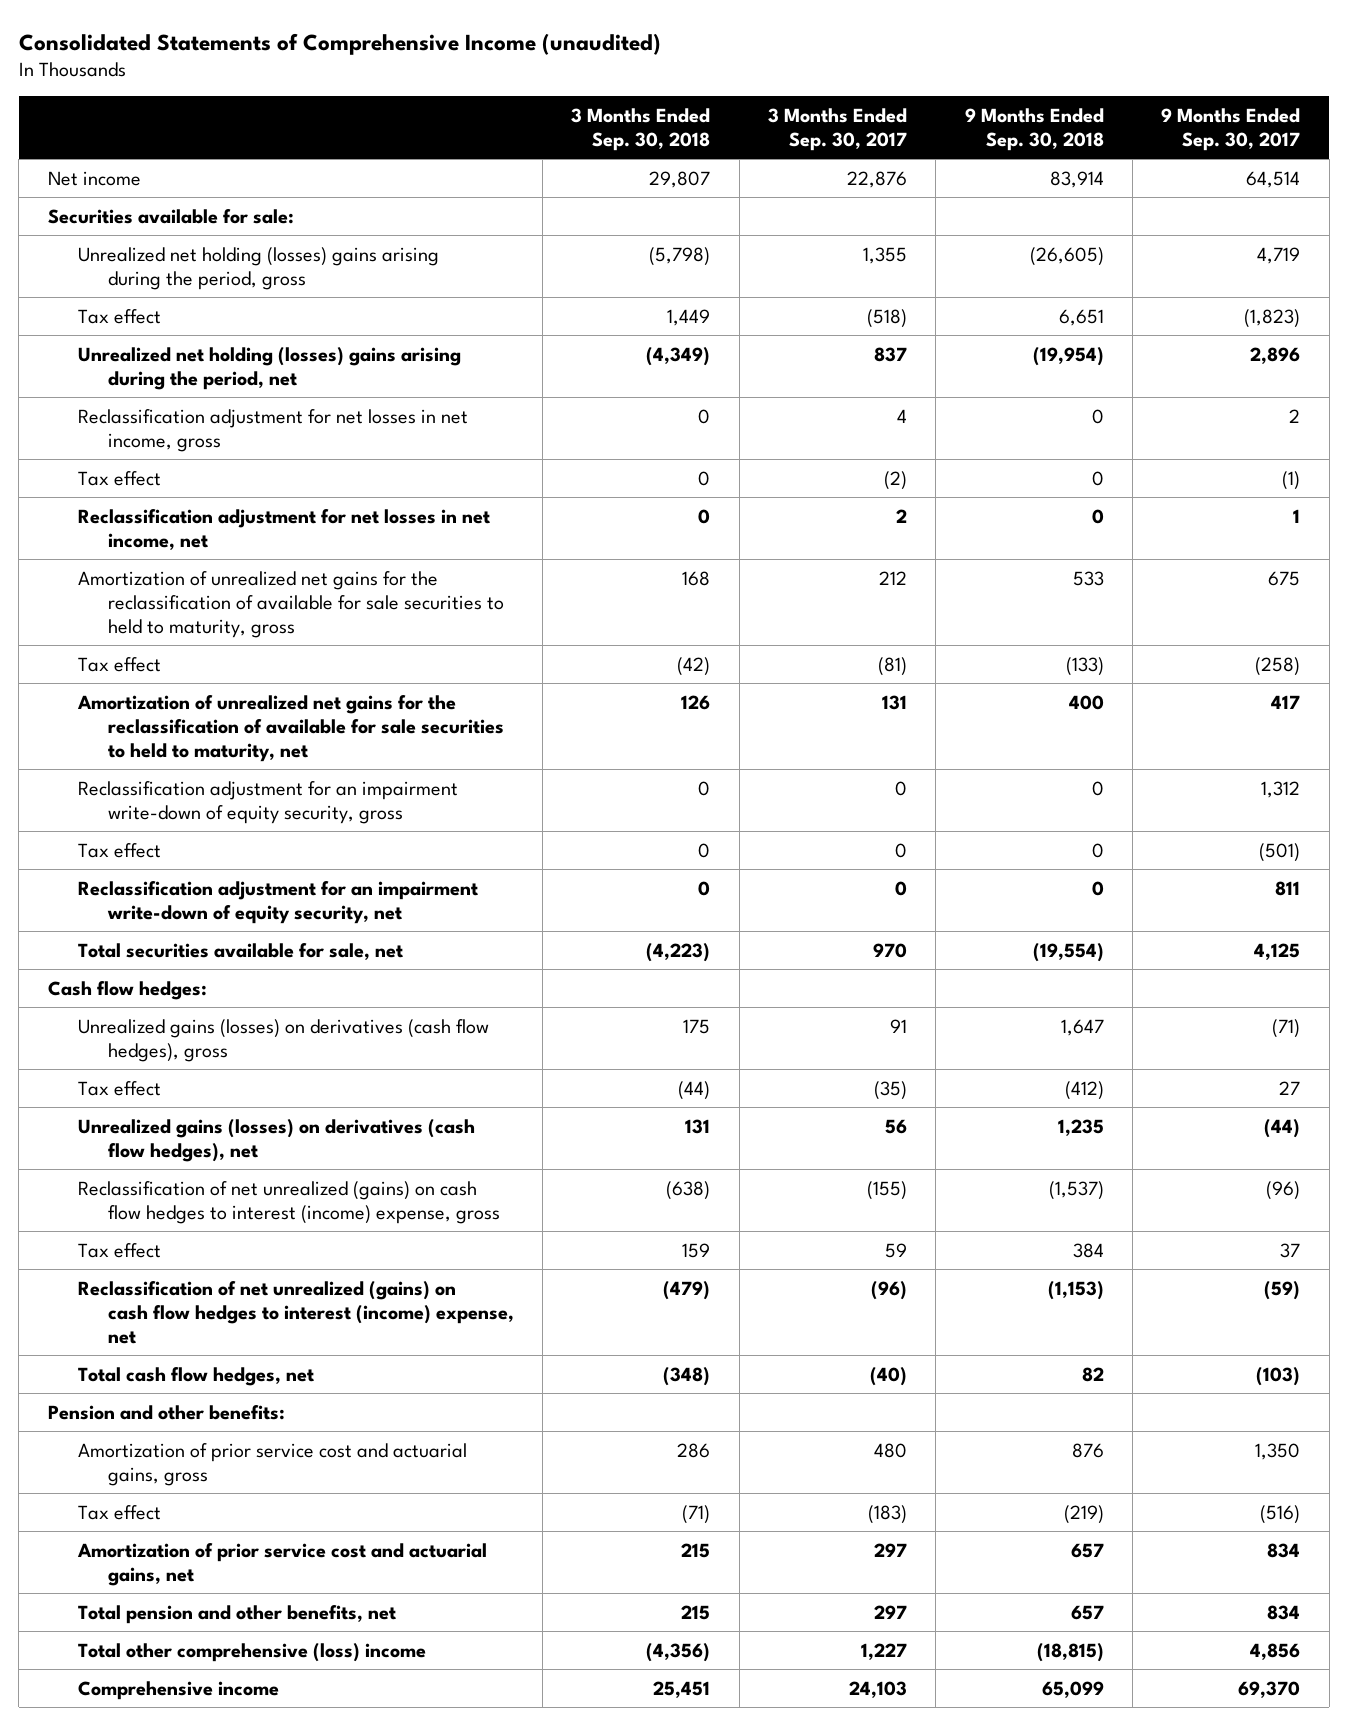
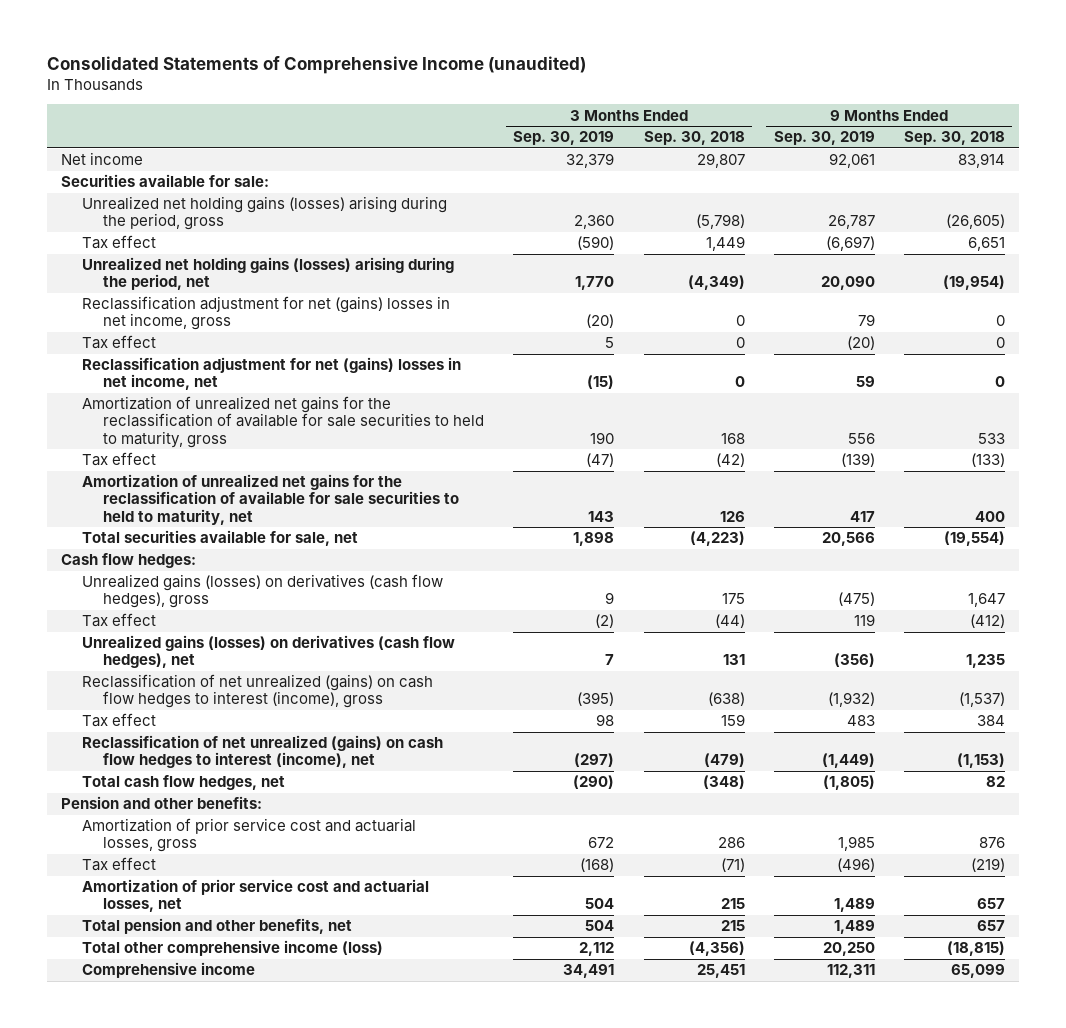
- | 3 Months Ended Sep. 30, 2018 | 3 Months Ended Sep. 30, 2017 | 9 Months Ended Sep. 30, 2018 | 9 Months Ended Sep. 30, 2017
+ | 3 Months Ended Sep. 30, 2019 | 3 Months Ended Sep. 30, 2018 | 9 Months Ended Sep. 30, 2019 | 9 Months Ended Sep. 30, 2018
- Unrealized net holding (losses) gains arising during the period, gross | (5,798) | 1,355 | (26,605) | 4,719
+ Unrealized net holding gains (losses) arising during the period, gross | 2,360 | (5,798) | 26,787 | (26,605)
- Unrealized net holding (losses) gains arising during the period, net | (4,349) | 837 | (19,954) | 2,896
- Reclassification adjustment for net losses in net income, gross | 0 | 4 | 0 | 2
+ Unrealized net holding gains (losses) arising during the period, net | 1,770 | (4,349) | 20,090 | (19,954)
+ Reclassification adjustment for net (gains) losses in net income, gross | (20) | 0 | 79 | 0
- Reclassification adjustment for net losses in net income, net | 0 | 2 | 0 | 1
+ Reclassification adjustment for net (gains) losses in net income, net | (15) | 0 | 59 | 0
- Reclassification adjustment for an impairment write-down of equity security, gross | 0 | 0 | 0 | 1,312
- Tax effect | 0 | 0 | 0 | (501)
- Reclassification adjustment for an impairment write-down of equity security, net | 0 | 0 | 0 | 811
- Reclassification of net unrealized (gains) on cash flow hedges to interest (income) expense, gross | (638) | (155) | (1,537) | (96)
+ Reclassification of net unrealized (gains) on cash flow hedges to interest (income), gross | (395) | (638) | (1,932) | (1,537)
- Reclassification of net unrealized (gains) on cash flow hedges to interest (income) expense, net | (479) | (96) | (1,153) | (59)
+ Reclassification of net unrealized (gains) on cash flow hedges to interest (income), net | (297) | (479) | (1,449) | (1,153)
- Amortization of prior service cost and actuarial gains, gross | 286 | 480 | 876 | 1,350
+ Amortization of prior service cost and actuarial losses, gross | 672 | 286 | 1,985 | 876
- Amortization of prior service cost and actuarial gains, net | 215 | 297 | 657 | 834
+ Amortization of prior service cost and actuarial losses, net | 504 | 215 | 1,489 | 657
- Total other comprehensive (loss) income | (4,356) | 1,227 | (18,815) | 4,856
+ Total other comprehensive income (loss) | 2,112 | (4,356) | 20,250 | (18,815)

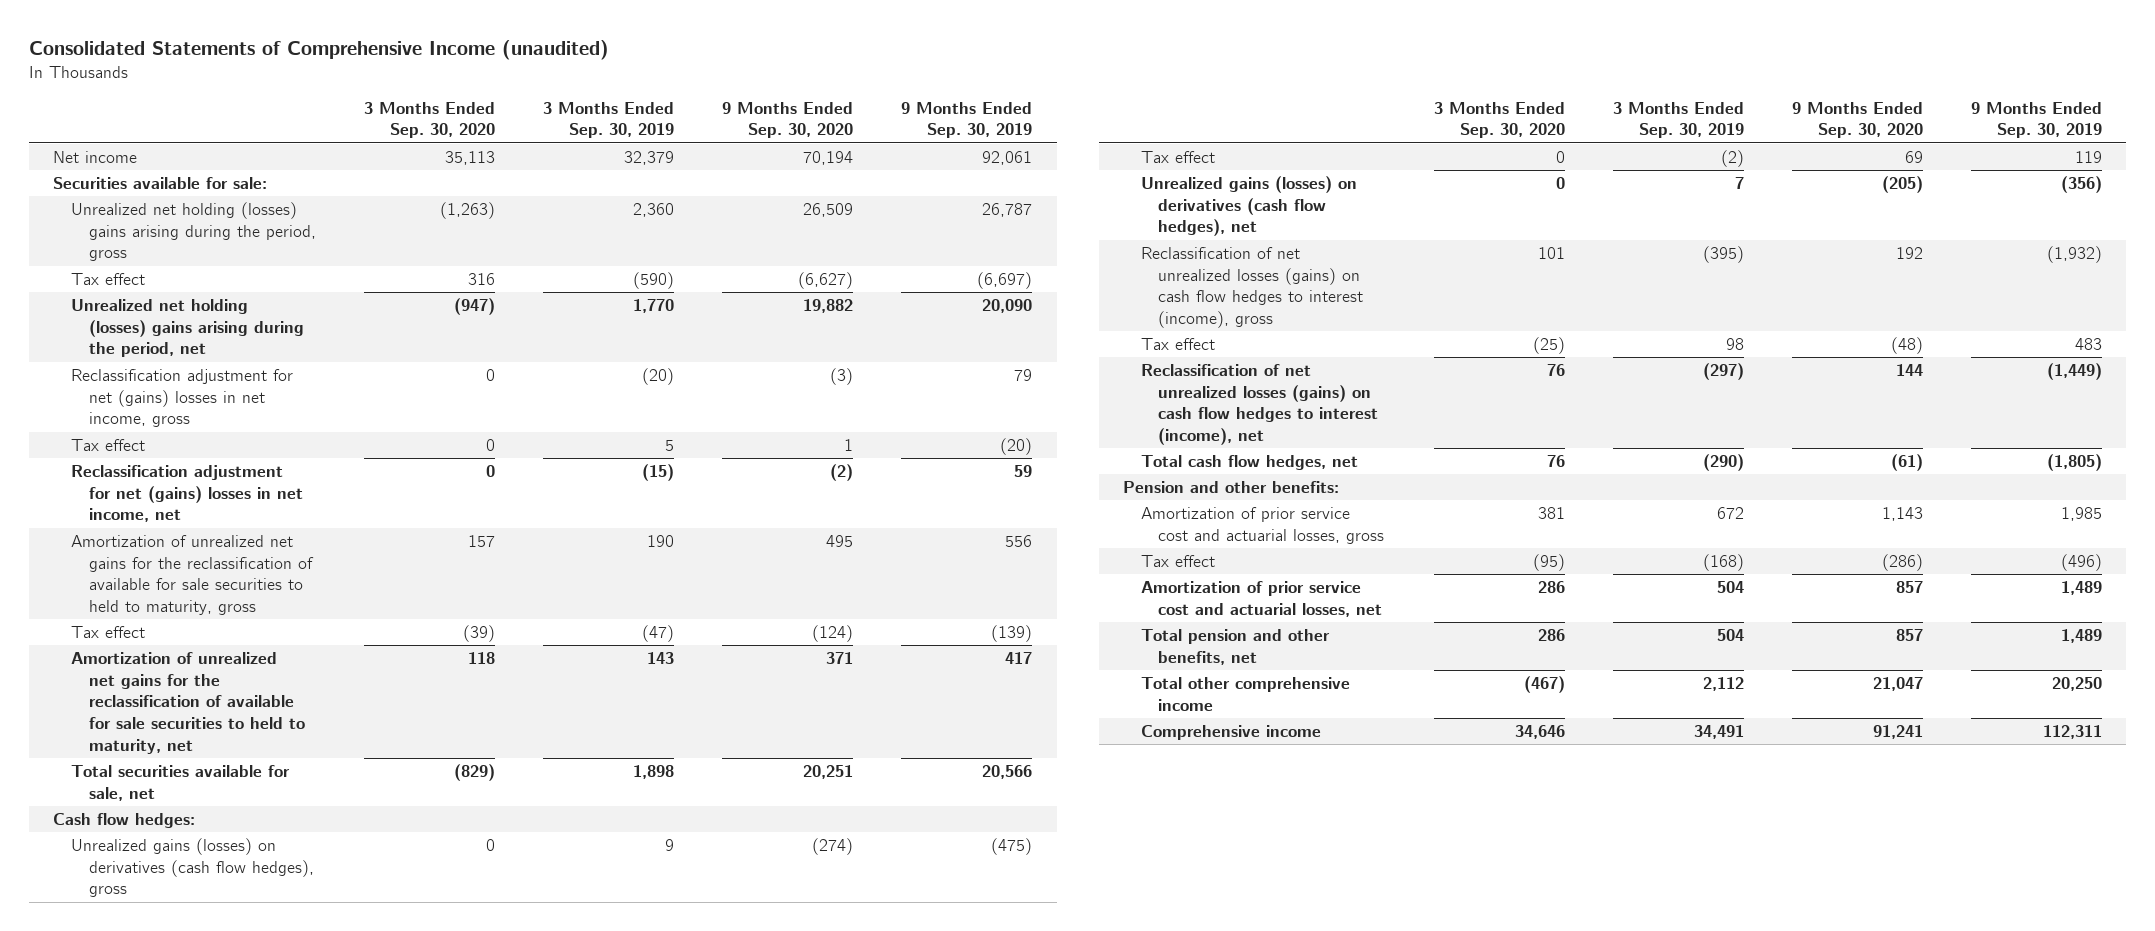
- | 3 Months Ended Sep. 30, 2019 | 3 Months Ended Sep. 30, 2018 | 9 Months Ended Sep. 30, 2019 | 9 Months Ended Sep. 30, 2018
+ | 3 Months Ended Sep. 30, 2020 | 3 Months Ended Sep. 30, 2019 | 9 Months Ended Sep. 30, 2020 | 9 Months Ended Sep. 30, 2019
- Unrealized net holding gains (losses) arising during the period, gross | 2,360 | (5,798) | 26,787 | (26,605)
+ Unrealized net holding (losses) gains arising during the period, gross | (1,263) | 2,360 | 26,509 | 26,787
- Unrealized net holding gains (losses) arising during the period, net | 1,770 | (4,349) | 20,090 | (19,954)
+ Unrealized net holding (losses) gains arising during the period, net | (947) | 1,770 | 19,882 | 20,090
- Reclassification of net unrealized (gains) on cash flow hedges to interest (income), gross | (395) | (638) | (1,932) | (1,537)
+ Reclassification of net unrealized losses (gains) on cash flow hedges to interest (income), gross | 101 | (395) | 192 | (1,932)
- Reclassification of net unrealized (gains) on cash flow hedges to interest (income), net | (297) | (479) | (1,449) | (1,153)
+ Reclassification of net unrealized losses (gains) on cash flow hedges to interest (income), net | 76 | (297) | 144 | (1,449)
- Total other comprehensive income (loss) | 2,112 | (4,356) | 20,250 | (18,815)
+ Total other comprehensive income | (467) | 2,112 | 21,047 | 20,250

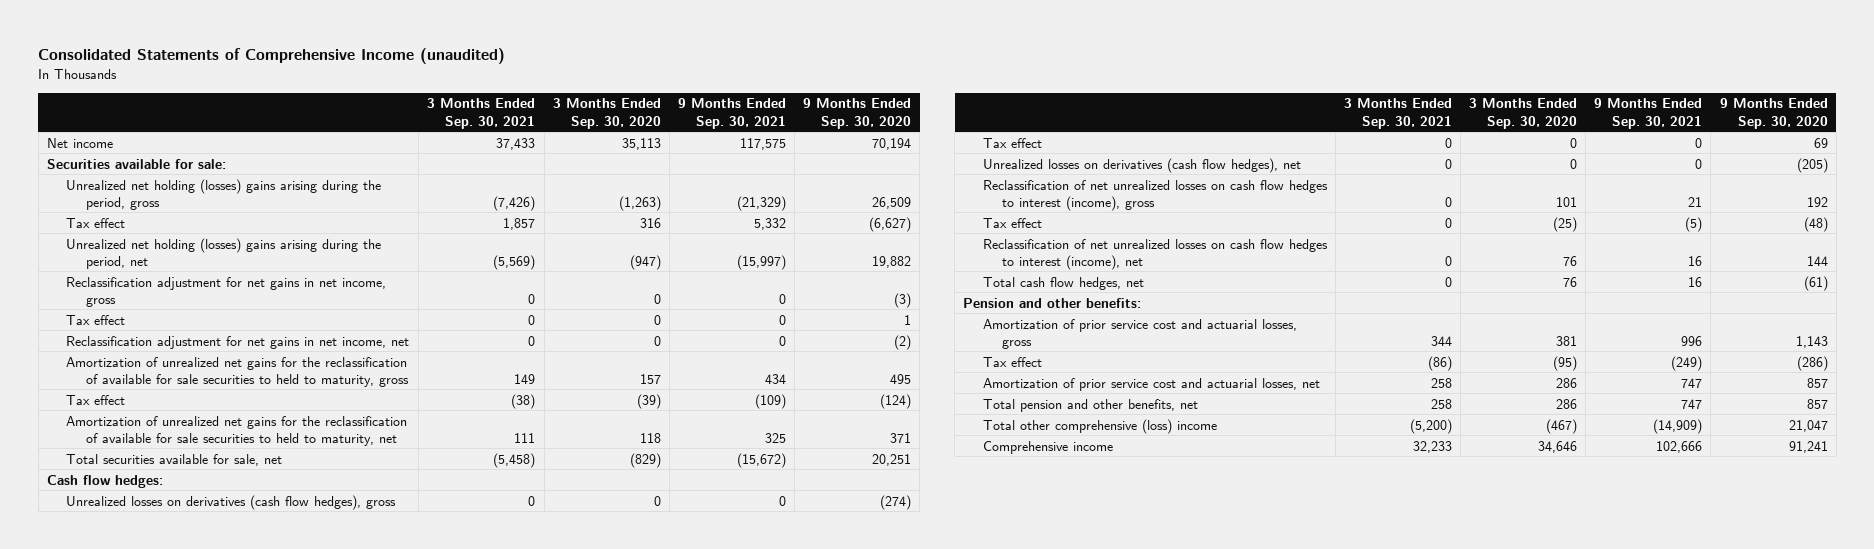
- | 3 Months Ended Sep. 30, 2020 | 3 Months Ended Sep. 30, 2019 | 9 Months Ended Sep. 30, 2020 | 9 Months Ended Sep. 30, 2019
+ | 3 Months Ended Sep. 30, 2021 | 3 Months Ended Sep. 30, 2020 | 9 Months Ended Sep. 30, 2021 | 9 Months Ended Sep. 30, 2020
- Reclassification adjustment for net (gains) losses in net income, gross | 0 | (20) | (3) | 79
+ Reclassification adjustment for net gains in net income, gross | 0 | 0 | 0 | (3)
- Reclassification adjustment for net (gains) losses in net income, net | 0 | (15) | (2) | 59
+ Reclassification adjustment for net gains in net income, net | 0 | 0 | 0 | (2)
- Unrealized gains (losses) on derivatives (cash flow hedges), gross | 0 | 9 | (274) | (475)
+ Unrealized losses on derivatives (cash flow hedges), gross | 0 | 0 | 0 | (274)
- Unrealized gains (losses) on derivatives (cash flow hedges), net | 0 | 7 | (205) | (356)
- Reclassification of net unrealized losses (gains) on cash flow hedges to interest (income), gross | 101 | (395) | 192 | (1,932)
+ Unrealized losses on derivatives (cash flow hedges), net | 0 | 0 | 0 | (205)
+ Reclassification of net unrealized losses on cash flow hedges to interest (income), gross | 0 | 101 | 21 | 192
- Reclassification of net unrealized losses (gains) on cash flow hedges to interest (income), net | 76 | (297) | 144 | (1,449)
+ Reclassification of net unrealized losses on cash flow hedges to interest (income), net | 0 | 76 | 16 | 144
- Total other comprehensive income | (467) | 2,112 | 21,047 | 20,250
+ Total other comprehensive (loss) income | (5,200) | (467) | (14,909) | 21,047

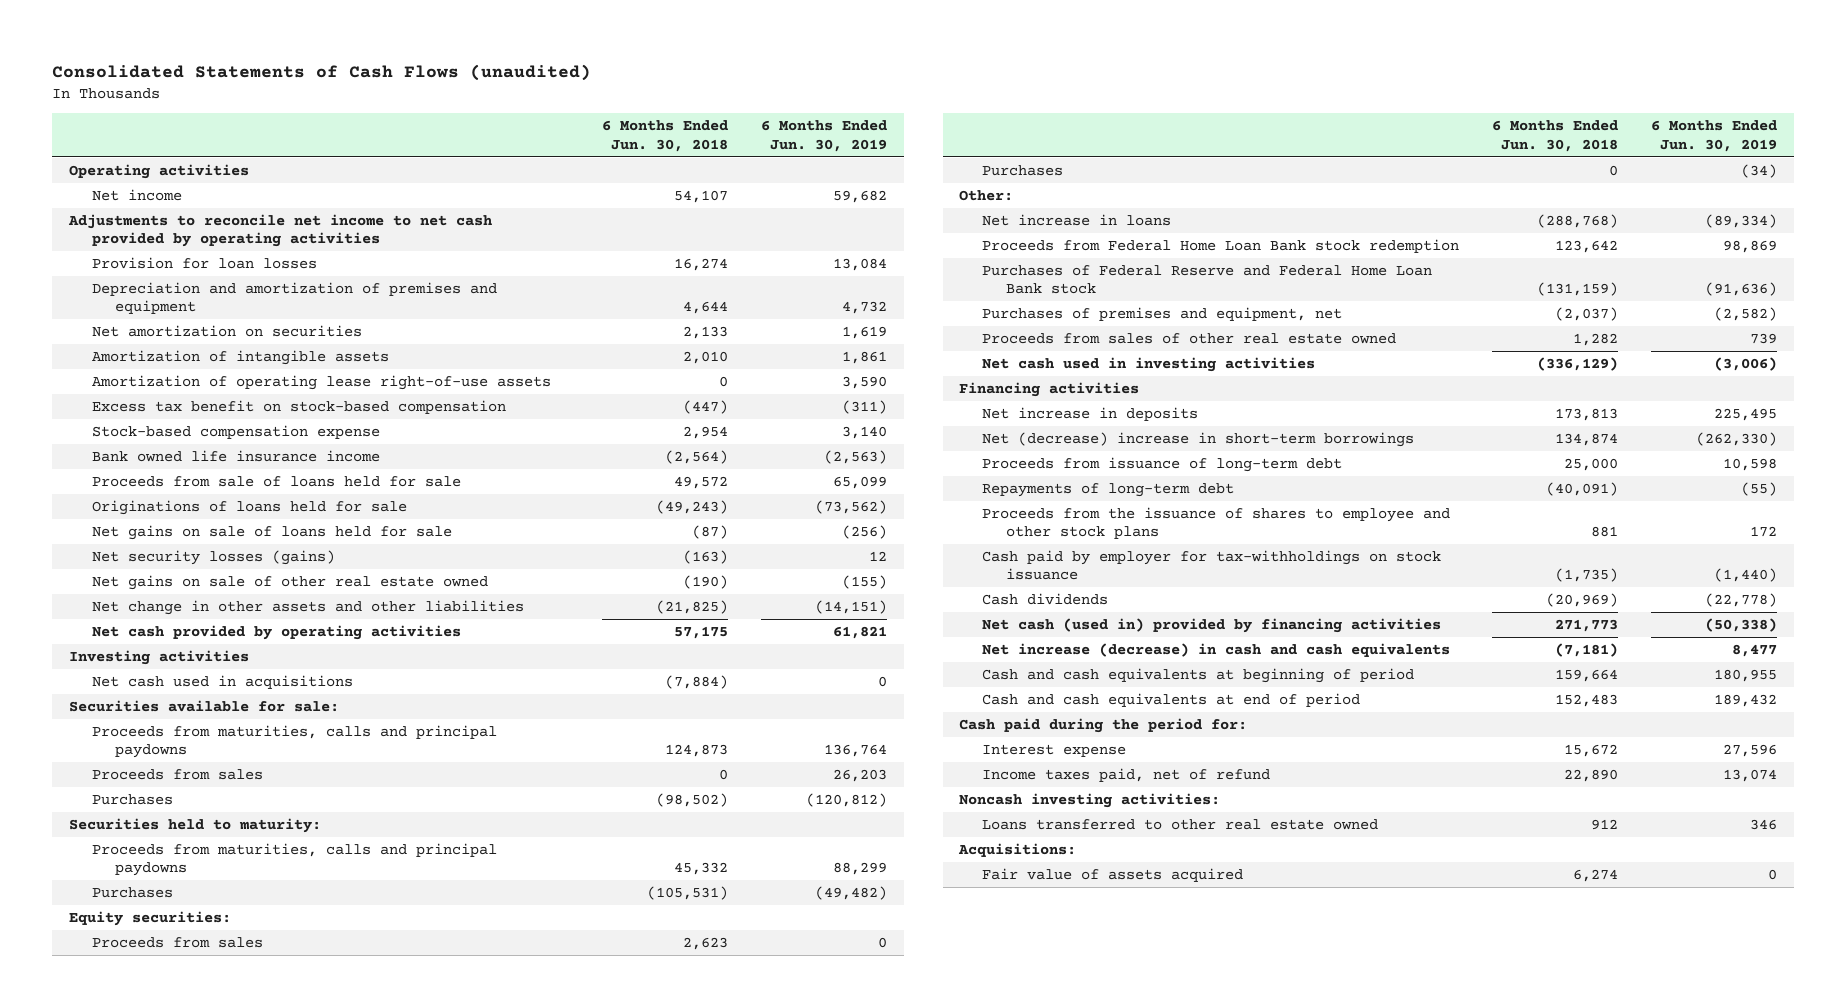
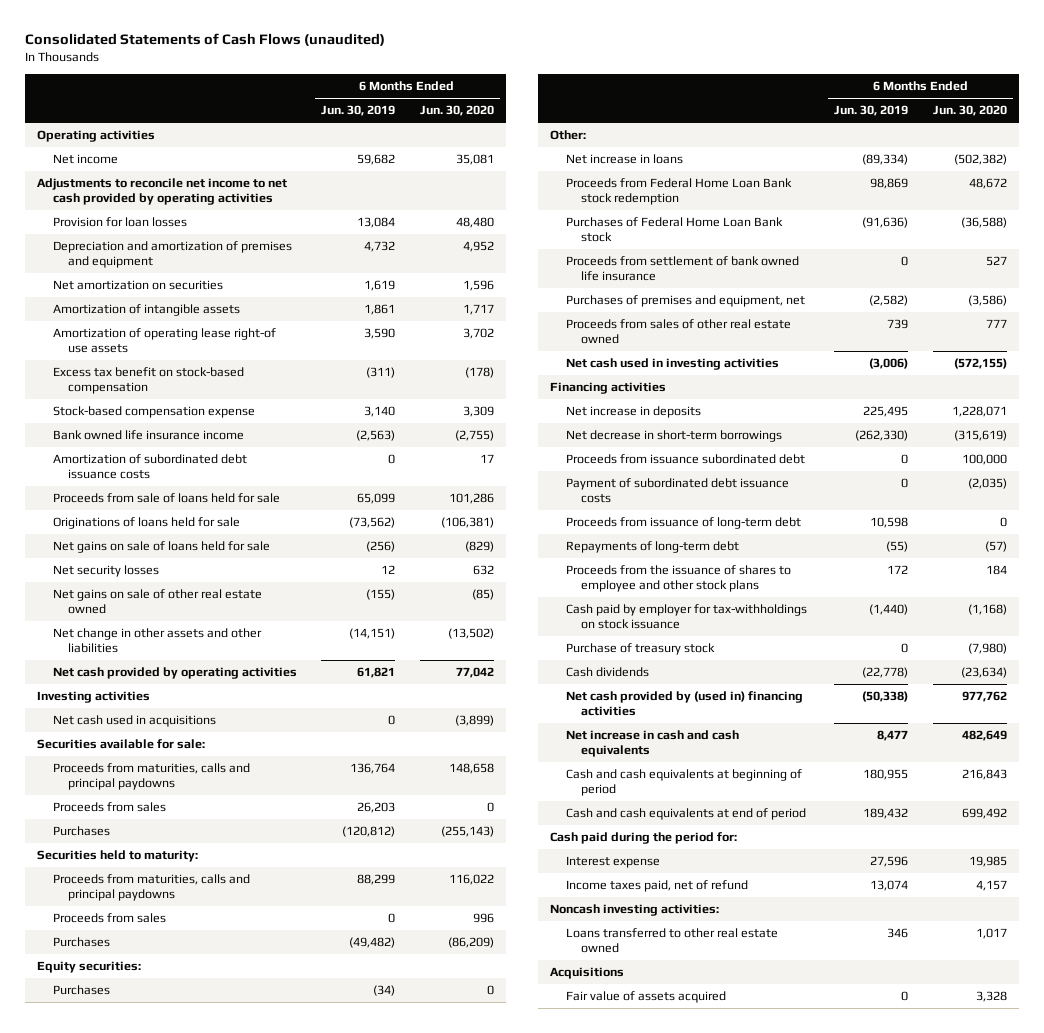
- | 6 Months Ended Jun. 30, 2018 | 6 Months Ended Jun. 30, 2019
+ | 6 Months Ended Jun. 30, 2019 | 6 Months Ended Jun. 30, 2020
- Amortization of operating lease right-of-use assets | 0 | 3,590
+ Amortization of operating lease right-of use assets | 3,590 | 3,702
+ Amortization of subordinated debt issuance costs | 0 | 17
- Net security losses (gains) | (163) | 12
+ Net security losses | 12 | 632
moved up: Proceeds from sales | 0 | 996
- Purchases of Federal Reserve and Federal Home Loan Bank stock | (131,159) | (91,636)
+ Purchases of Federal Home Loan Bank stock | (91,636) | (36,588)
+ Proceeds from settlement of bank owned life insurance | 0 | 527
- Net (decrease) increase in short-term borrowings | 134,874 | (262,330)
+ Net decrease in short-term borrowings | (262,330) | (315,619)
+ Proceeds from issuance subordinated debt | 0 | 100,000
+ Payment of subordinated debt issuance costs | 0 | (2,035)
+ Purchase of treasury stock | 0 | (7,980)
- Net cash (used in) provided by financing activities | 271,773 | (50,338)
- Net increase (decrease) in cash and cash equivalents | (7,181) | 8,477
+ Net cash provided by (used in) financing activities | (50,338) | 977,762
+ Net increase in cash and cash equivalents | 8,477 | 482,649
- Acquisitions:
+ Acquisitions

